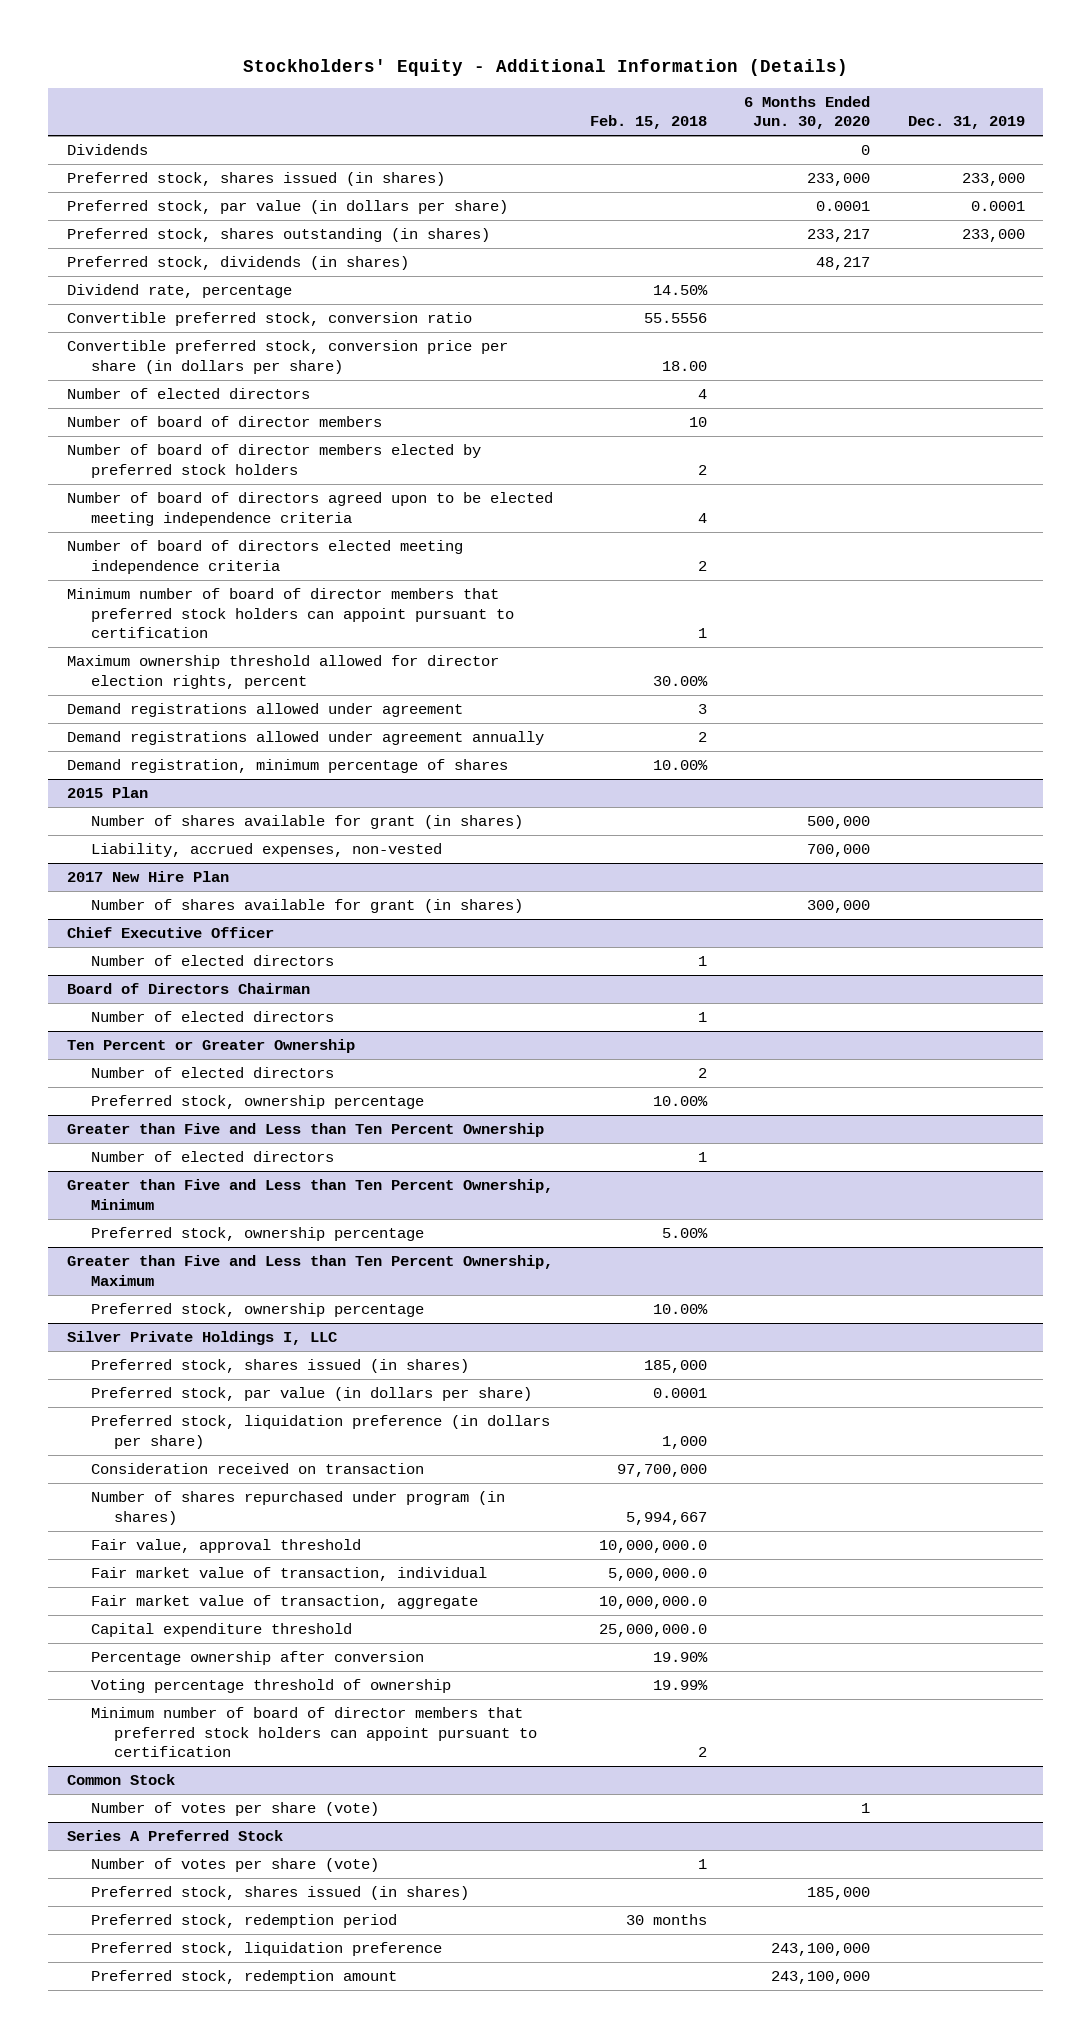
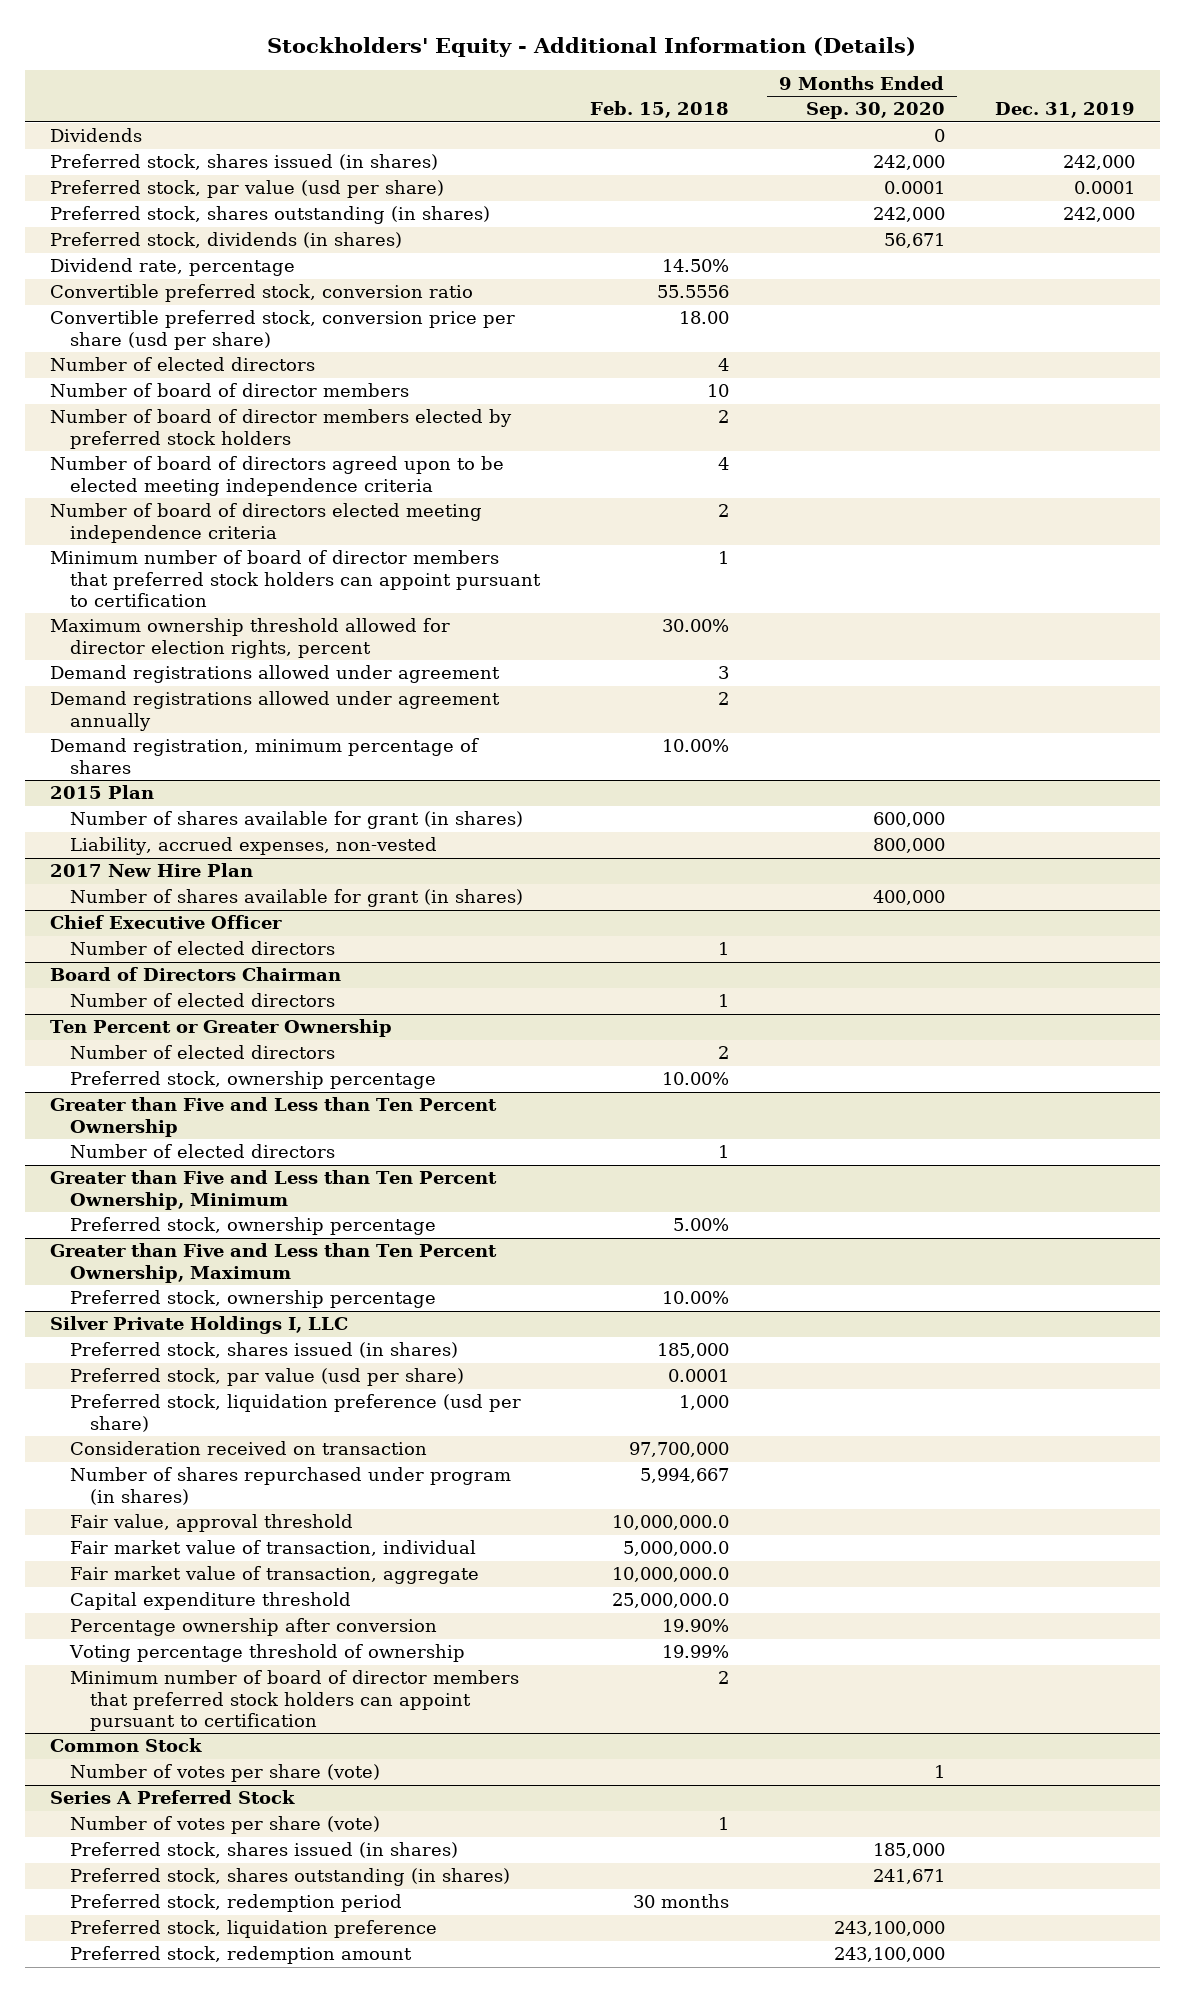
- | Feb. 15, 2018 | 6 Months Ended Jun. 30, 2020 | Dec. 31, 2019
+ | Feb. 15, 2018 | 9 Months Ended Sep. 30, 2020 | Dec. 31, 2019
- Preferred stock, shares issued (in shares) | | 233,000 | 233,000
- Preferred stock, par value (in dollars per share) | | 0.0001 | 0.0001
- Preferred stock, shares outstanding (in shares) | | 233,217 | 233,000
+ Preferred stock, shares issued (in shares) | | 242,000 | 242,000
+ Preferred stock, par value (usd per share) | | 0.0001 | 0.0001
+ Preferred stock, shares outstanding (in shares) | | 242,000 | 242,000
- Convertible preferred stock, conversion price per share (in dollars per share) | 18.00 | |
+ Convertible preferred stock, conversion price per share (usd per share) | 18.00 | |
@ Silver Private Holdings I, LLC
- Preferred stock, par value (in dollars per share) | 0.0001 | |
- Preferred stock, liquidation preference (in dollars per share) | 1,000 | |
+ Preferred stock, par value (usd per share) | 0.0001 | |
+ Preferred stock, liquidation preference (usd per share) | 1,000 | |
@ Series A Preferred Stock
+ Preferred stock, shares outstanding (in shares) | | 241,671 |

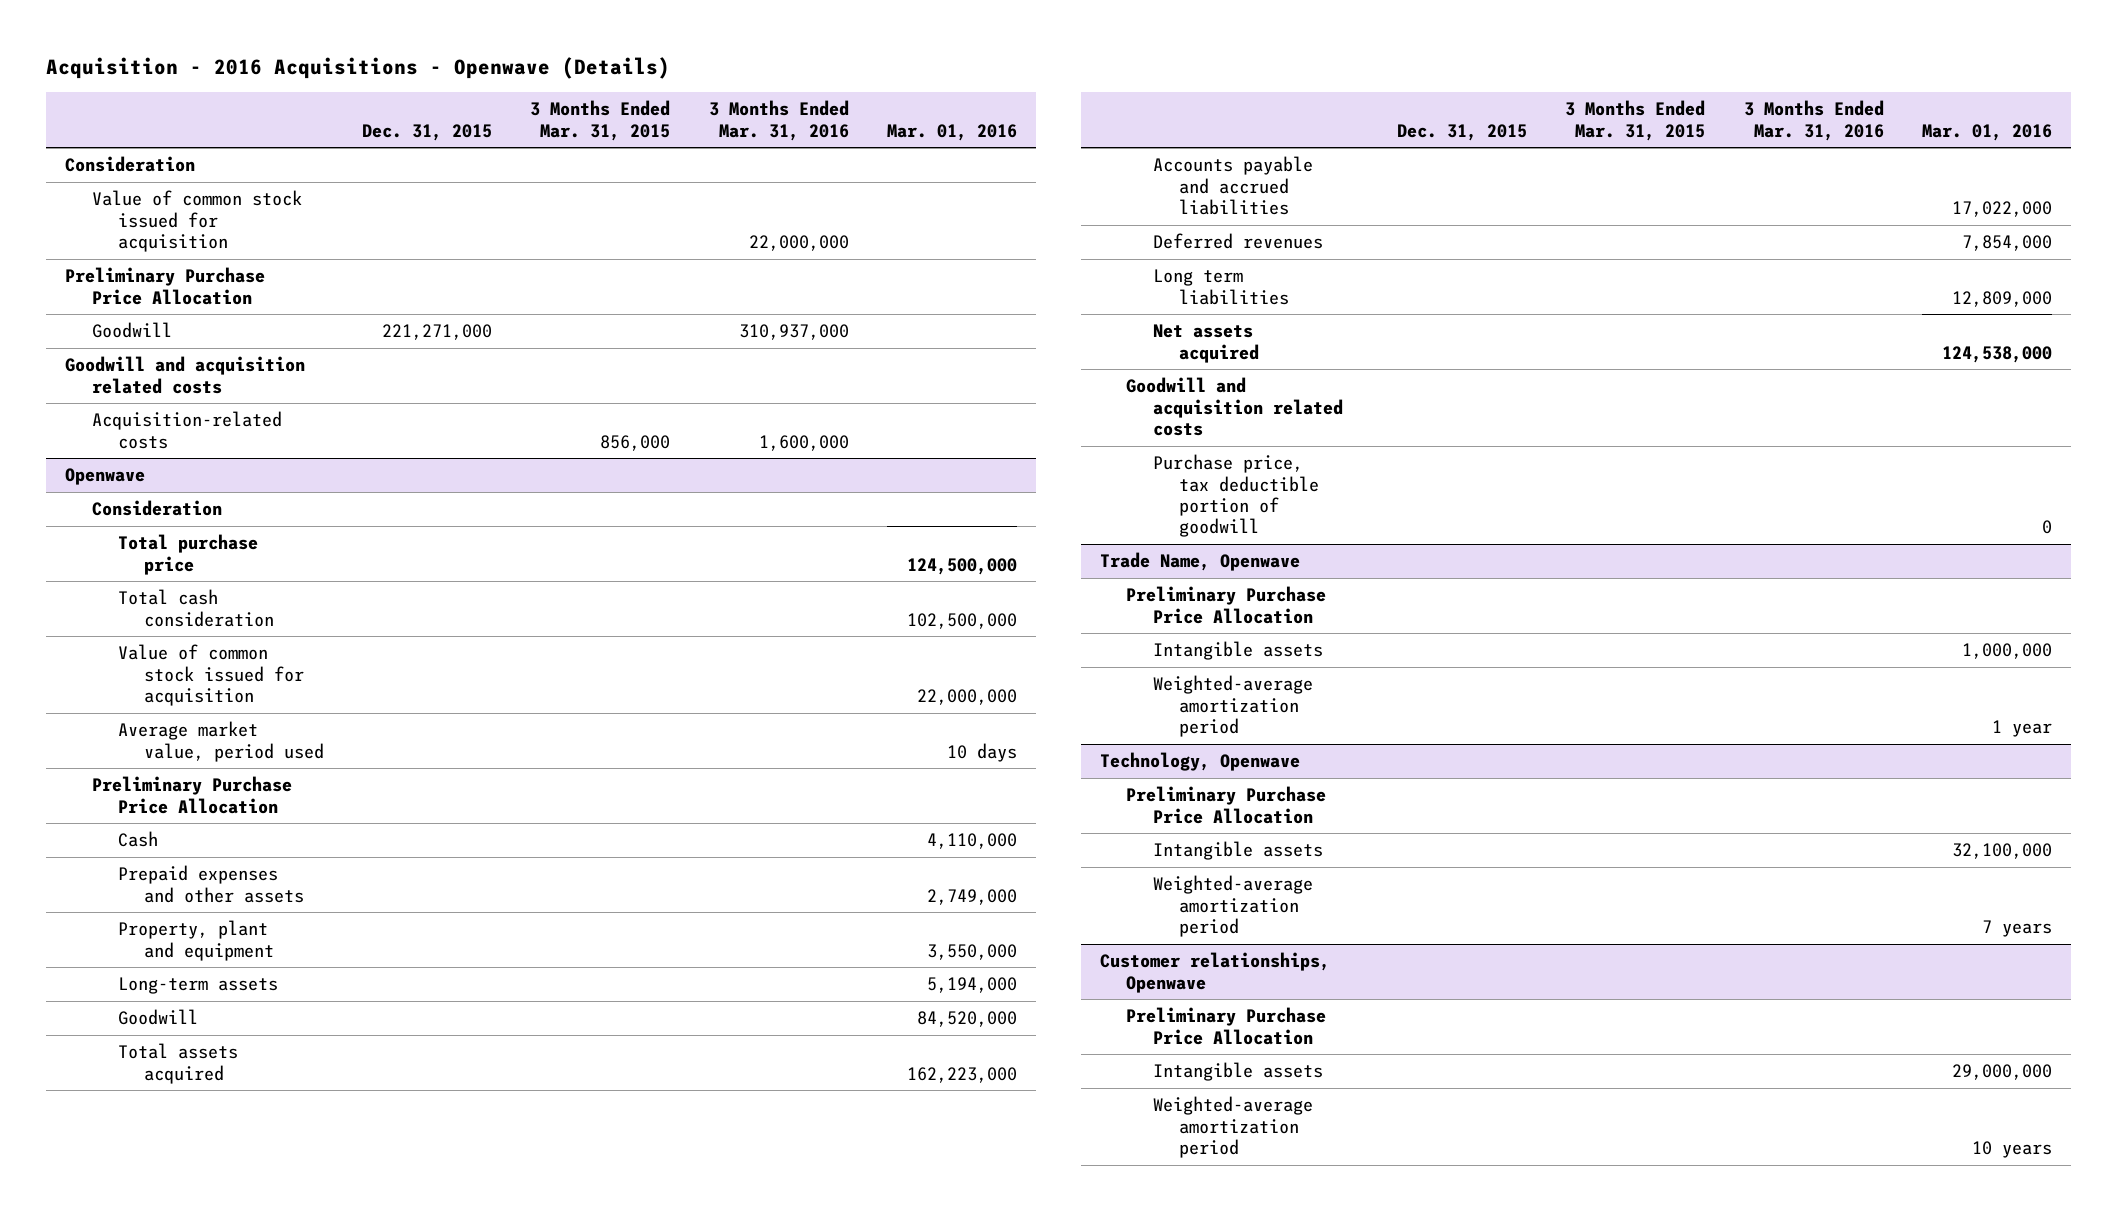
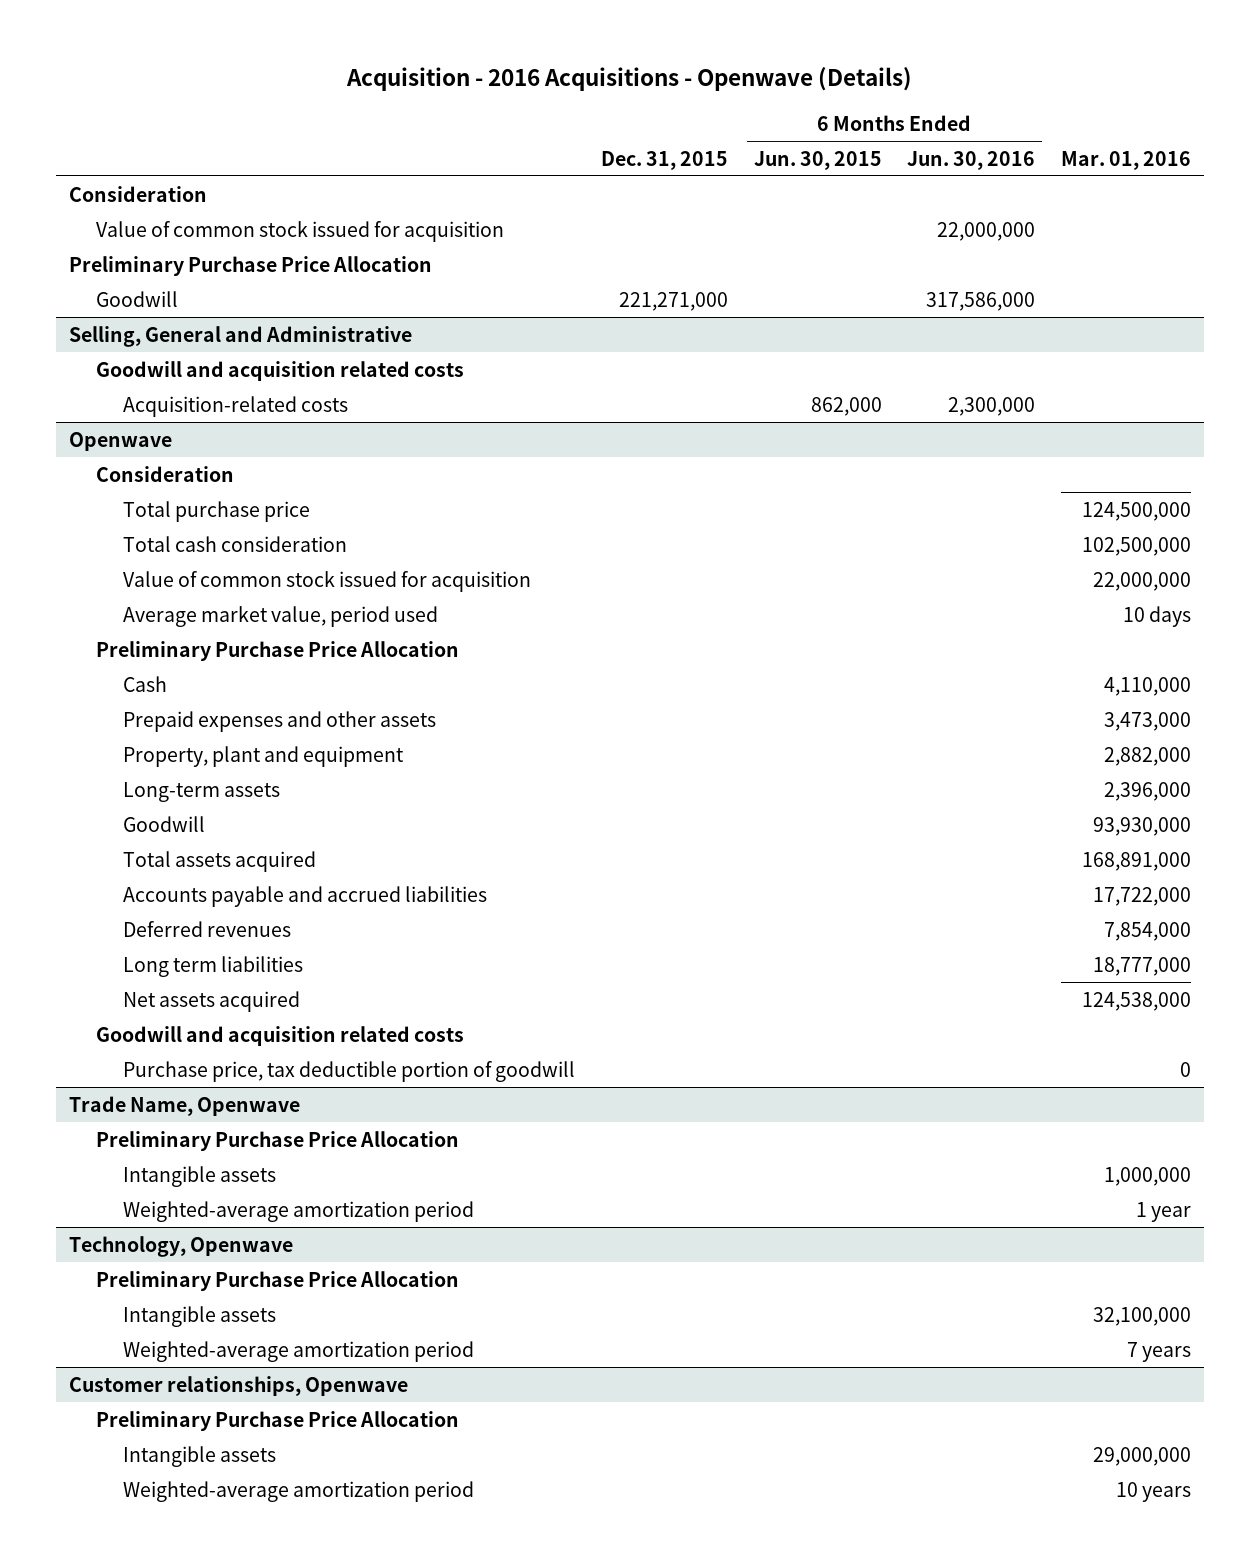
- | Dec. 31, 2015 | 3 Months Ended Mar. 31, 2015 | 3 Months Ended Mar. 31, 2016 | Mar. 01, 2016
+ | Dec. 31, 2015 | 6 Months Ended Jun. 30, 2015 | 6 Months Ended Jun. 30, 2016 | Mar. 01, 2016
+ Selling, General and Administrative
@ Openwave
- Prepaid expenses and other assets | | | | 2,749,000
- Property, plant and equipment | | | | 3,550,000
- Long-term assets | | | | 5,194,000
- Goodwill | | | | 84,520,000
- Total assets acquired | | | | 162,223,000
- Accounts payable and accrued liabilities | | | | 17,022,000
+ Prepaid expenses and other assets | | | | 3,473,000
+ Property, plant and equipment | | | | 2,882,000
+ Long-term assets | | | | 2,396,000
+ Goodwill | | | | 93,930,000
+ Total assets acquired | | | | 168,891,000
+ Accounts payable and accrued liabilities | | | | 17,722,000
- Long term liabilities | | | | 12,809,000
+ Long term liabilities | | | | 18,777,000

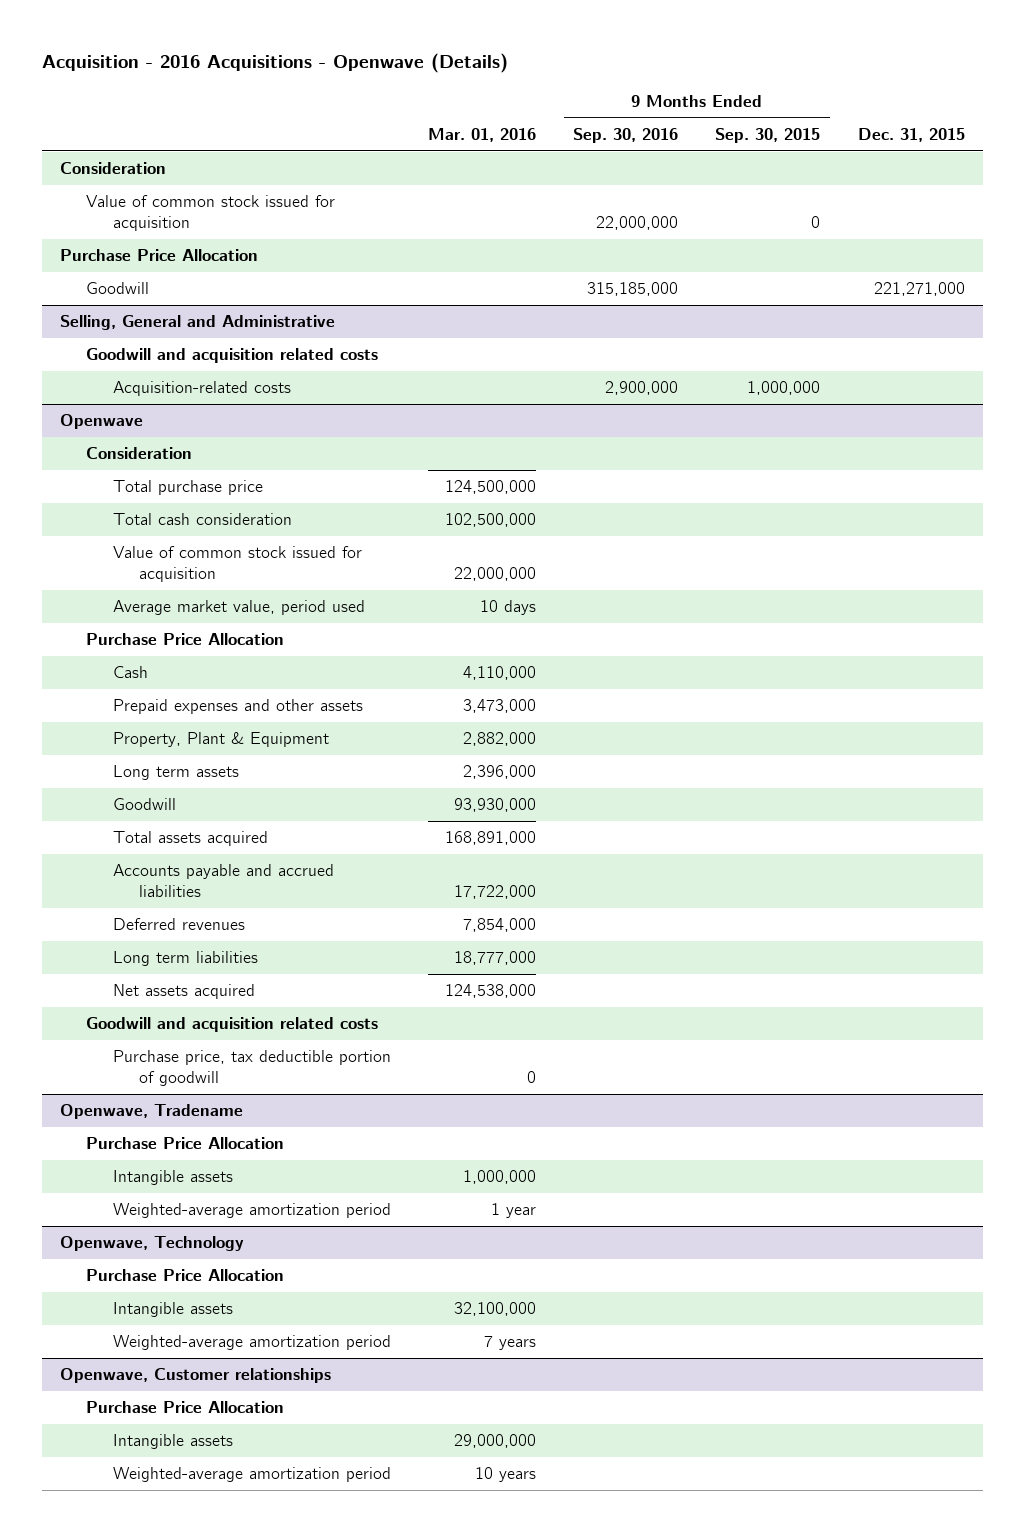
- | Dec. 31, 2015 | 6 Months Ended Jun. 30, 2015 | 6 Months Ended Jun. 30, 2016 | Mar. 01, 2016
+ | Mar. 01, 2016 | 9 Months Ended Sep. 30, 2016 | 9 Months Ended Sep. 30, 2015 | Dec. 31, 2015
- Preliminary Purchase Price Allocation
+ Purchase Price Allocation
@ Openwave
- Preliminary Purchase Price Allocation
+ Purchase Price Allocation
- Property, plant and equipment | | | | 2,882,000
- Long-term assets | | | | 2,396,000
+ Property, Plant & Equipment | 2,882,000 | | |
+ Long term assets | 2,396,000 | | |
- Trade Name, Openwave
- Preliminary Purchase Price Allocation
+ Openwave, Tradename
+ Purchase Price Allocation
- Technology, Openwave
- Preliminary Purchase Price Allocation
+ Openwave, Technology
+ Purchase Price Allocation
- Customer relationships, Openwave
- Preliminary Purchase Price Allocation
+ Openwave, Customer relationships
+ Purchase Price Allocation

